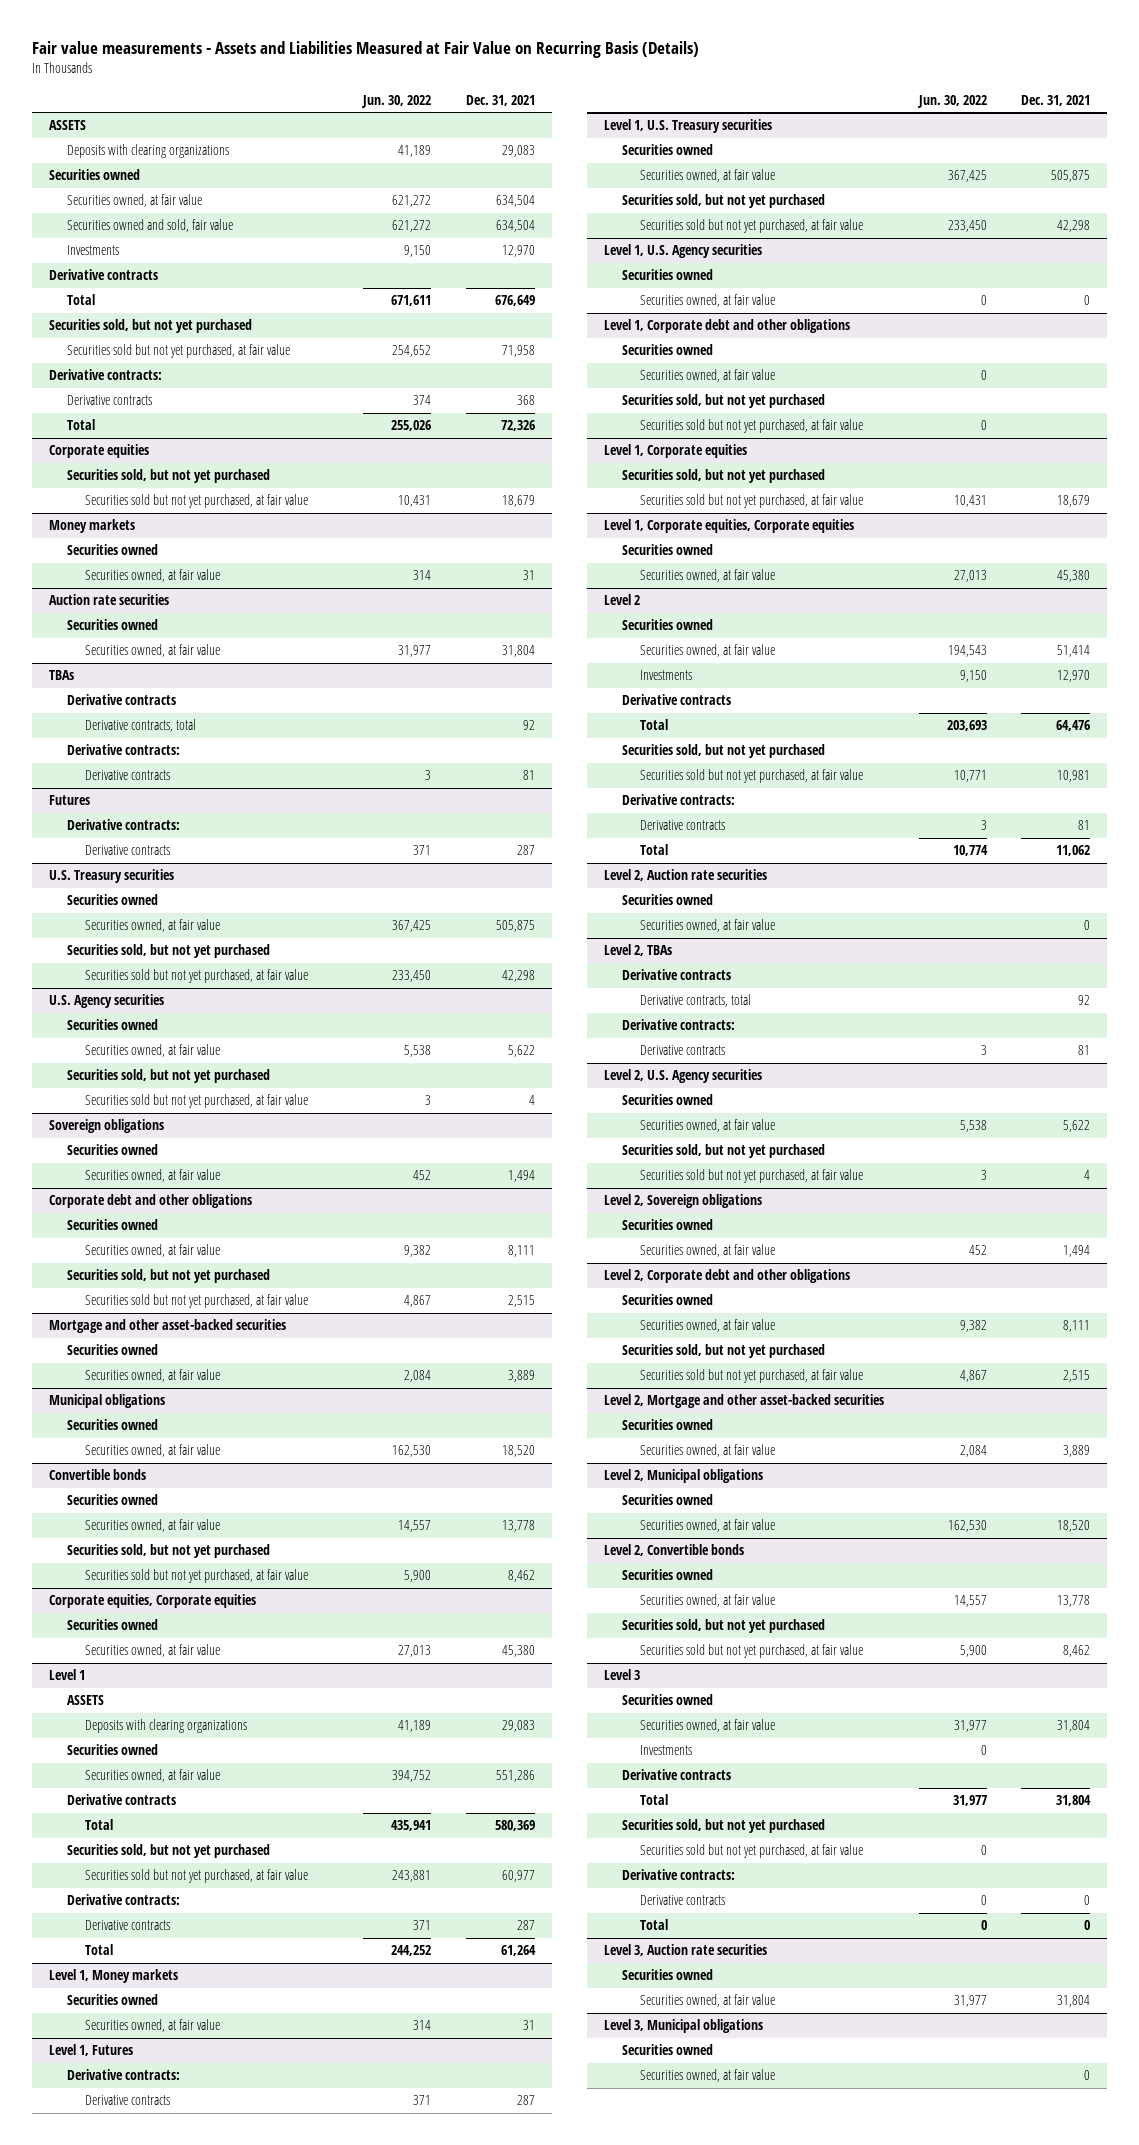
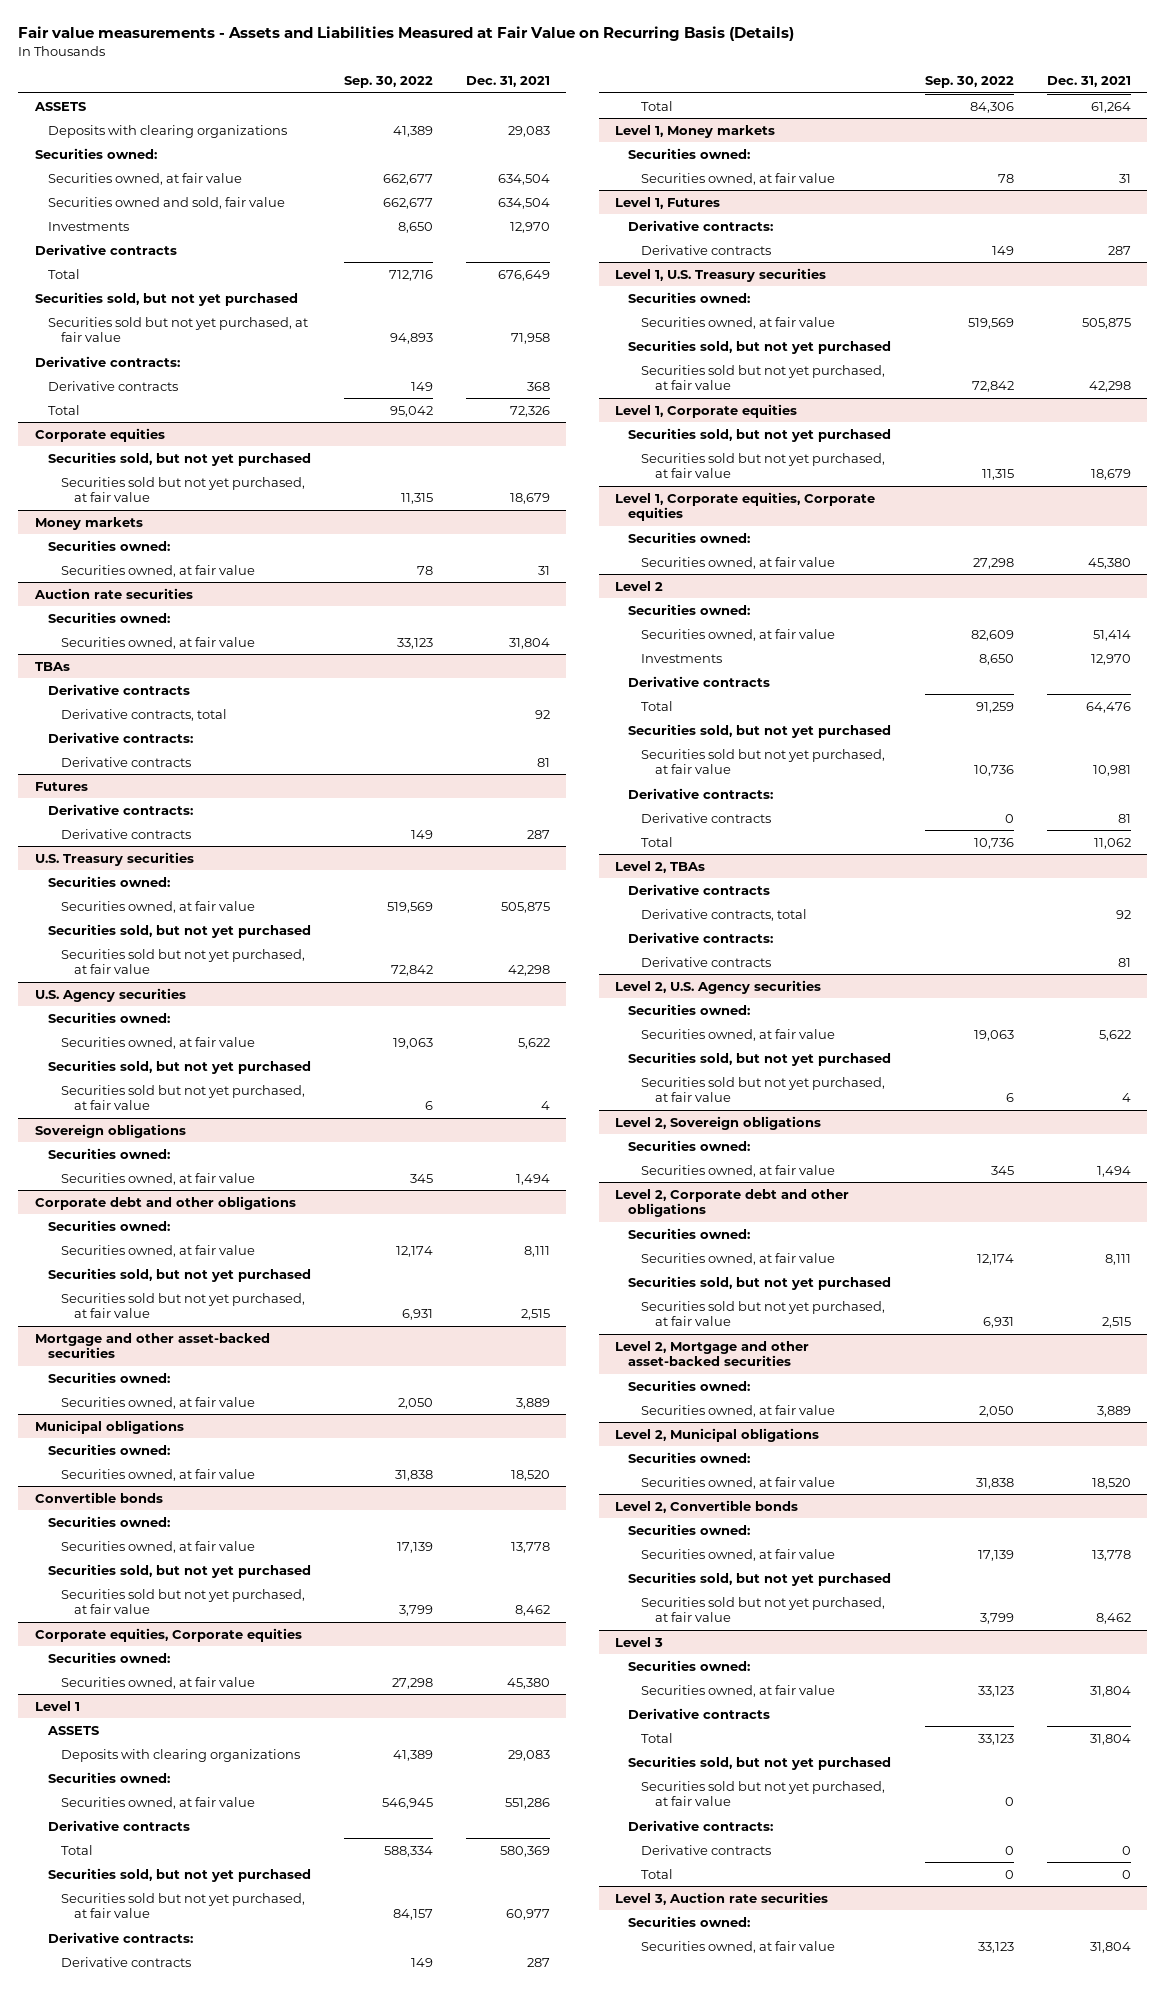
- | Jun. 30, 2022 | Dec. 31, 2021
+ | Sep. 30, 2022 | Dec. 31, 2021
- Securities owned
+ Securities owned:
@ Money markets
- Securities owned
+ Securities owned:
@ Auction rate securities
- Securities owned
+ Securities owned:
@ U.S. Treasury securities
- Securities owned
+ Securities owned:
@ U.S. Agency securities
- Securities owned
+ Securities owned:
@ Sovereign obligations
- Securities owned
+ Securities owned:
@ Corporate debt and other obligations
- Securities owned
+ Securities owned:
@ Mortgage and other asset-backed securities
- Securities owned
+ Securities owned:
@ Municipal obligations
- Securities owned
+ Securities owned:
@ Convertible bonds
- Securities owned
+ Securities owned:
@ Corporate equities, Corporate equities
- Securities owned
+ Securities owned:
@ Level 1
- Securities owned
+ Securities owned:
@ Level 1, Money markets
- Securities owned
+ Securities owned:
@ Level 1, U.S. Treasury securities
- Securities owned
+ Securities owned:
- Level 1, U.S. Agency securities
- Securities owned
- Securities owned, at fair value | 0 | 0
- Level 1, Corporate debt and other obligations
- Securities owned
- Securities owned, at fair value | 0 |
- Securities sold, but not yet purchased
- Securities sold but not yet purchased, at fair value | 0 |
@ Level 1, Corporate equities, Corporate equities
- Securities owned
+ Securities owned:
@ Level 2
- Securities owned
+ Securities owned:
- Level 2, Auction rate securities
- Securities owned
- Securities owned, at fair value | | 0
@ Level 2, U.S. Agency securities
- Securities owned
+ Securities owned:
@ Level 2, Sovereign obligations
- Securities owned
+ Securities owned:
@ Level 2, Corporate debt and other obligations
- Securities owned
+ Securities owned:
@ Level 2, Mortgage and other asset-backed securities
- Securities owned
+ Securities owned:
@ Level 2, Municipal obligations
- Securities owned
+ Securities owned:
@ Level 2, Convertible bonds
- Securities owned
+ Securities owned:
@ Level 3
- Securities owned
+ Securities owned:
- Investments | 0 |
@ Level 3, Auction rate securities
- Securities owned
+ Securities owned:
- Level 3, Municipal obligations
- Securities owned
- Securities owned, at fair value | | 0

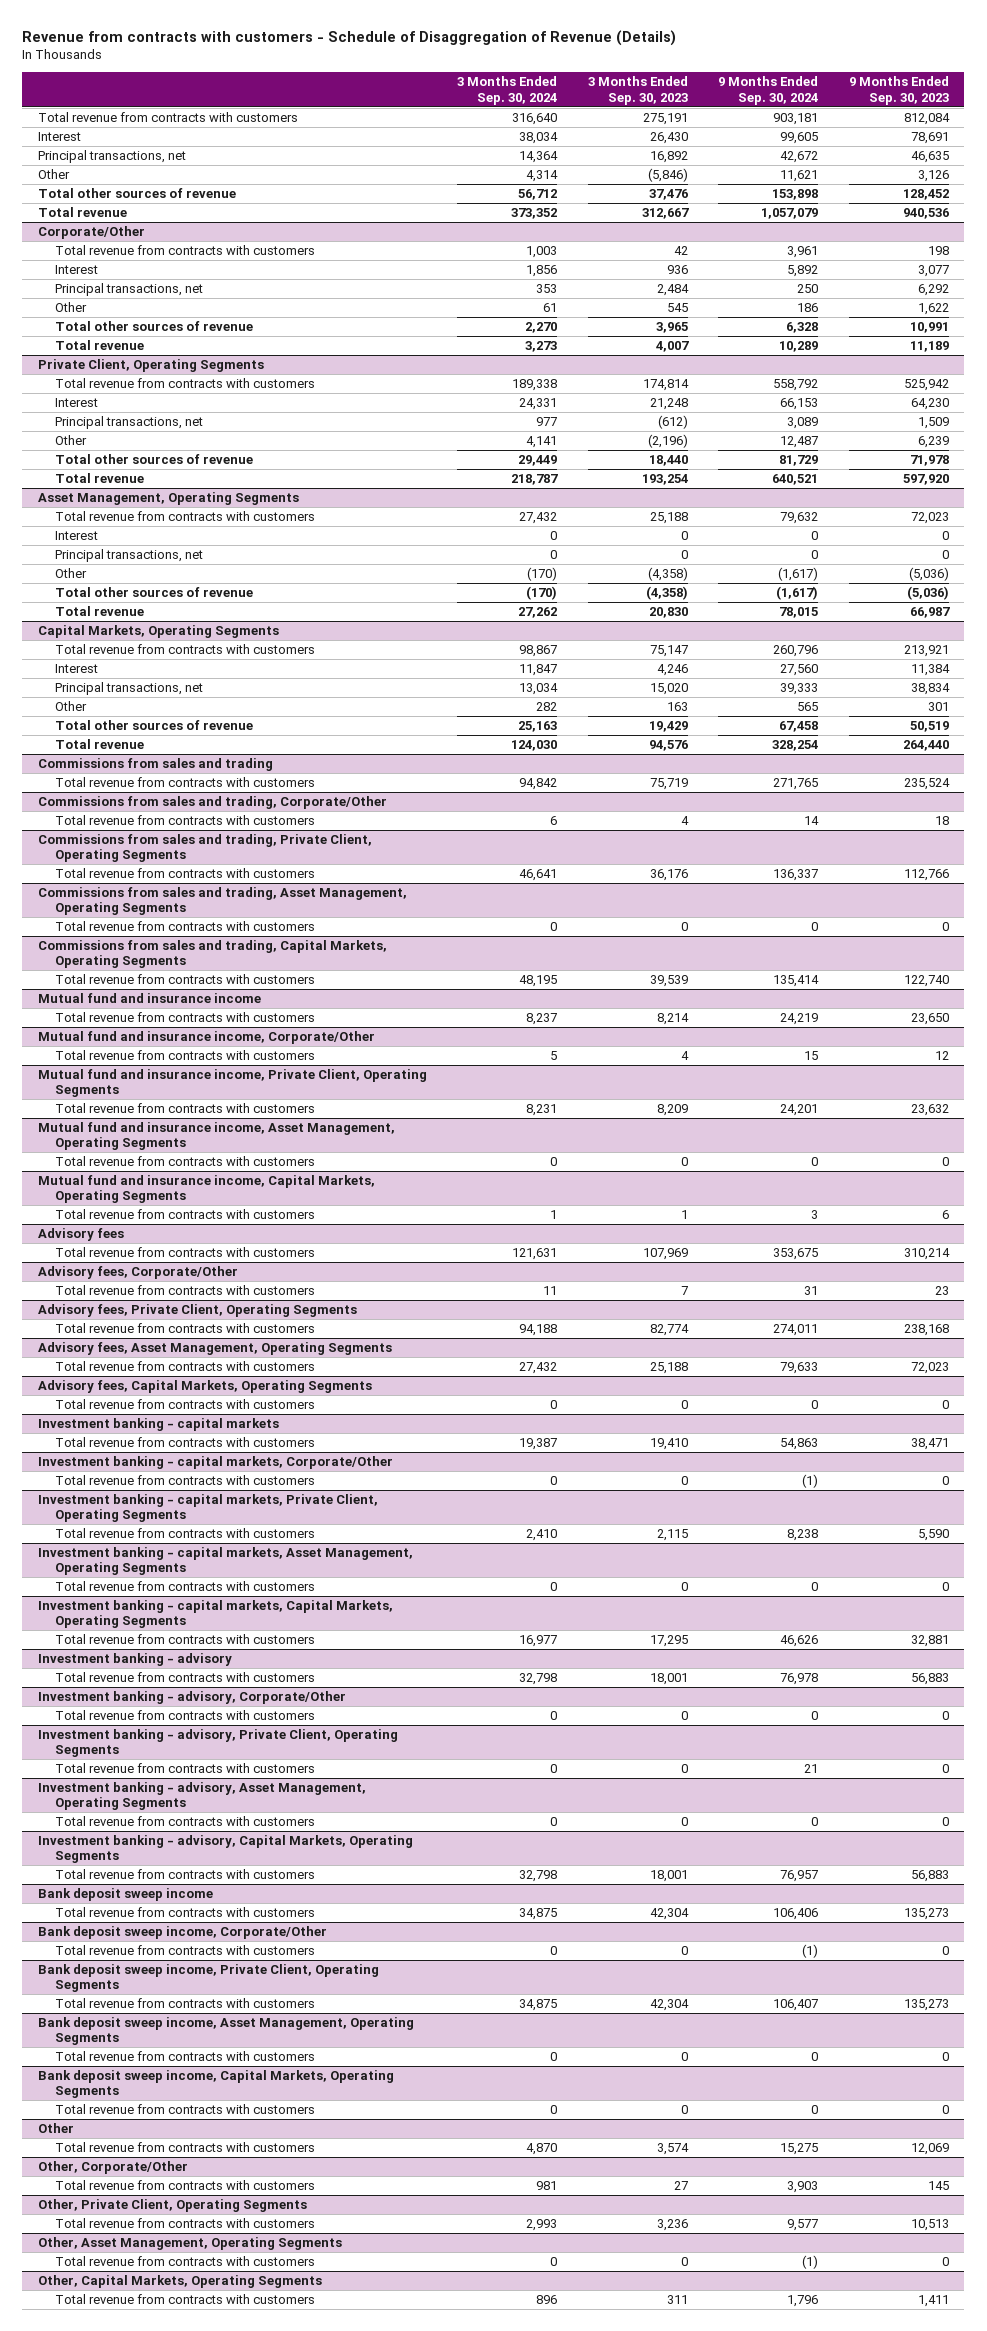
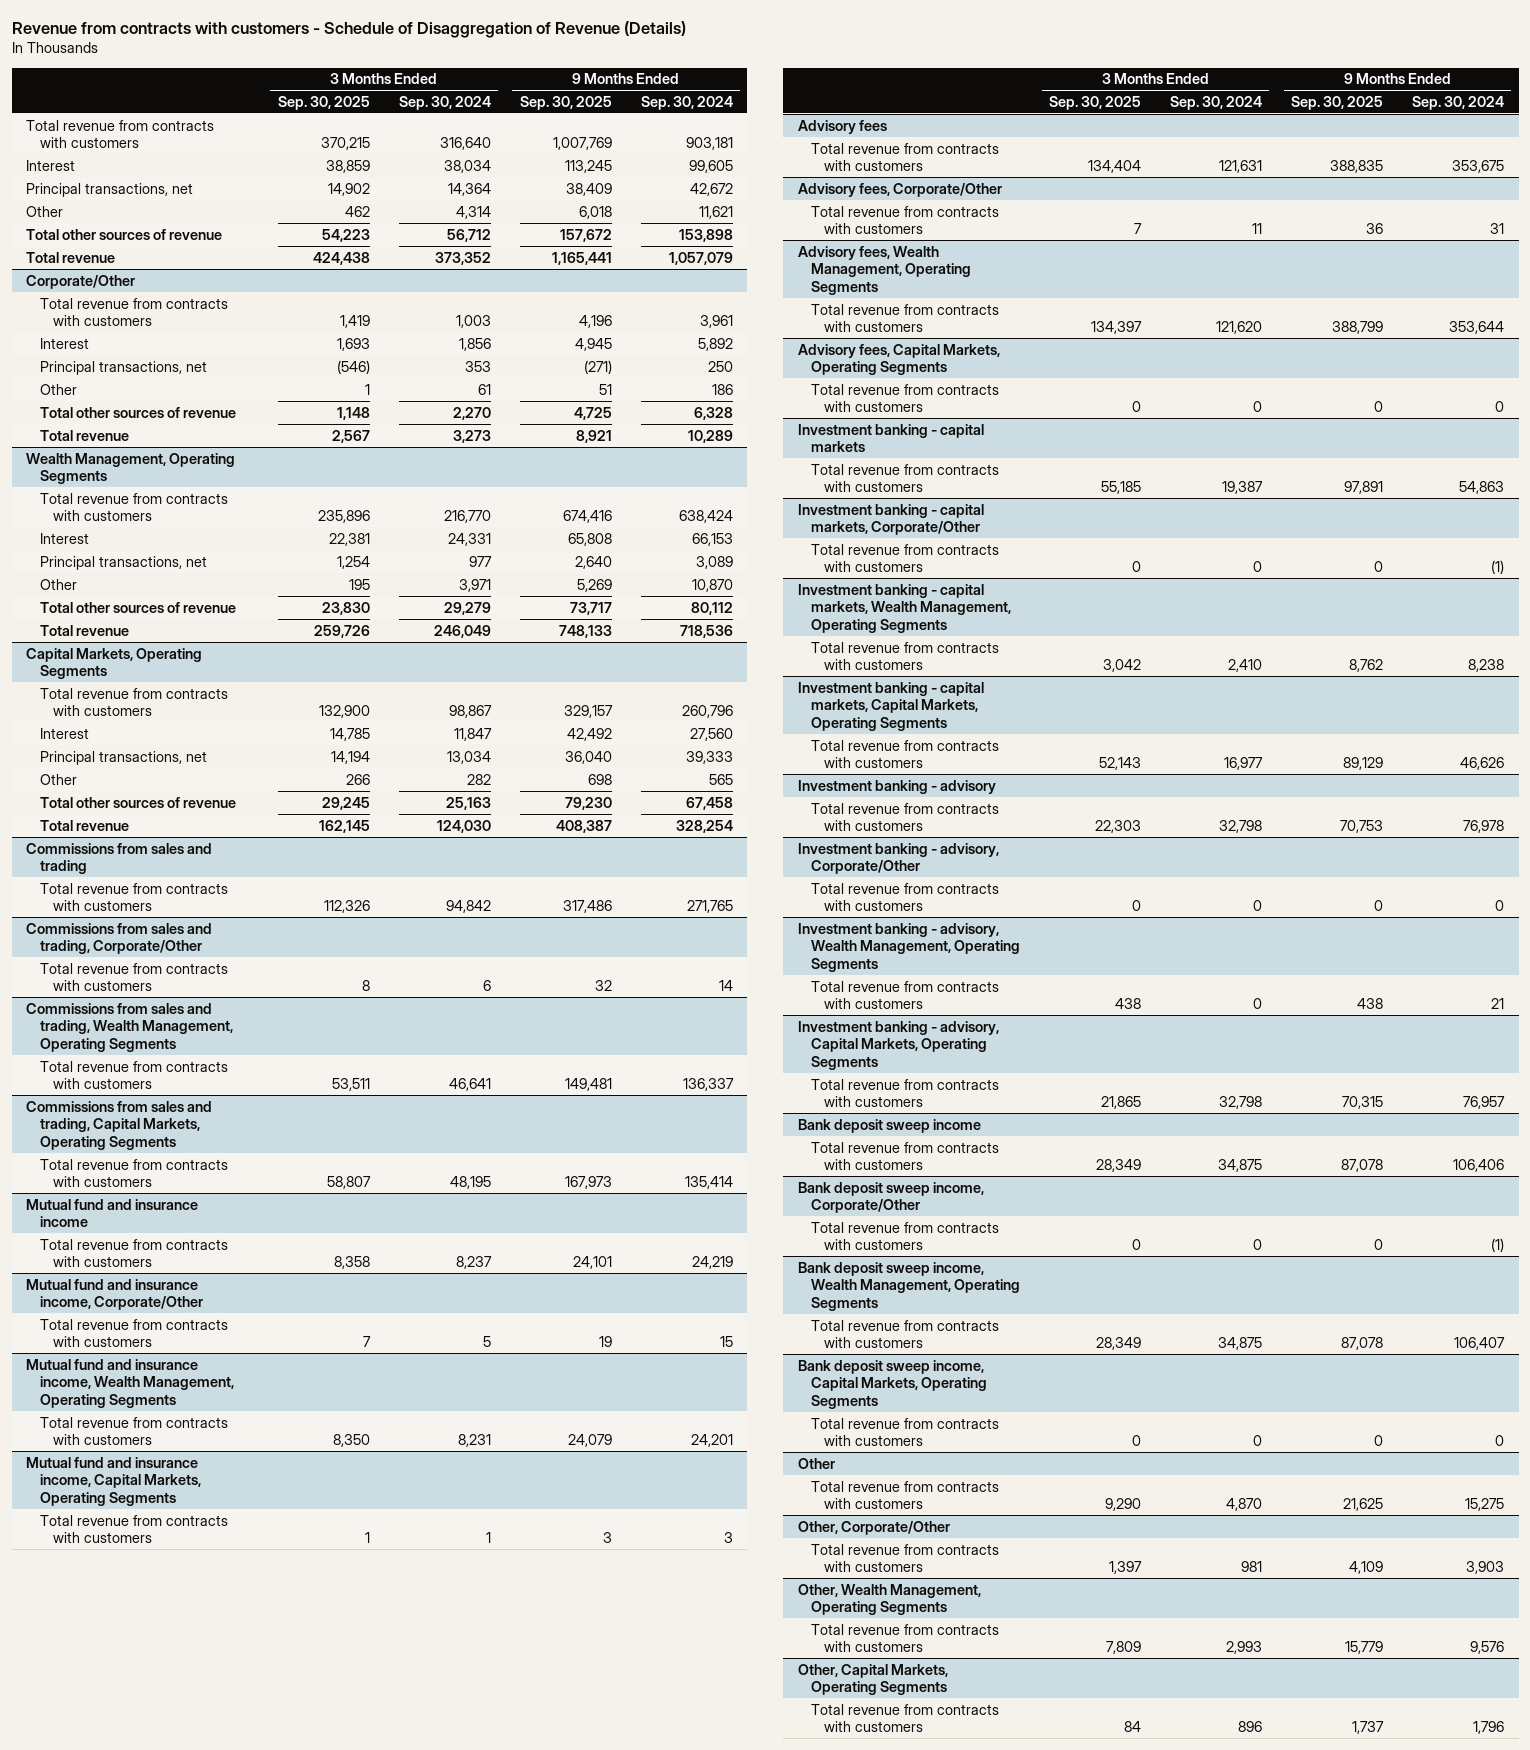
- | 3 Months Ended Sep. 30, 2024 | 3 Months Ended Sep. 30, 2023 | 9 Months Ended Sep. 30, 2024 | 9 Months Ended Sep. 30, 2023
+ | 3 Months Ended Sep. 30, 2025 | 3 Months Ended Sep. 30, 2024 | 9 Months Ended Sep. 30, 2025 | 9 Months Ended Sep. 30, 2024
- Private Client, Operating Segments
- Total revenue from contracts with customers | 189,338 | 174,814 | 558,792 | 525,942
+ Wealth Management, Operating Segments
+ Total revenue from contracts with customers | 235,896 | 216,770 | 674,416 | 638,424
- Other | 4,141 | (2,196) | 12,487 | 6,239
- Total other sources of revenue | 29,449 | 18,440 | 81,729 | 71,978
- Total revenue | 218,787 | 193,254 | 640,521 | 597,920
- Asset Management, Operating Segments
- Total revenue from contracts with customers | 27,432 | 25,188 | 79,632 | 72,023
- Interest | 0 | 0 | 0 | 0
- Principal transactions, net | 0 | 0 | 0 | 0
- Other | (170) | (4,358) | (1,617) | (5,036)
- Total other sources of revenue | (170) | (4,358) | (1,617) | (5,036)
- Total revenue | 27,262 | 20,830 | 78,015 | 66,987
+ Other | 195 | 3,971 | 5,269 | 10,870
+ Total other sources of revenue | 23,830 | 29,279 | 73,717 | 80,112
+ Total revenue | 259,726 | 246,049 | 748,133 | 718,536
- Commissions from sales and trading, Private Client, Operating Segments
+ Commissions from sales and trading, Wealth Management, Operating Segments
- Commissions from sales and trading, Asset Management, Operating Segments
- Total revenue from contracts with customers | 0 | 0 | 0 | 0
- Mutual fund and insurance income, Private Client, Operating Segments
+ Mutual fund and insurance income, Wealth Management, Operating Segments
- Mutual fund and insurance income, Asset Management, Operating Segments
- Total revenue from contracts with customers | 0 | 0 | 0 | 0
- Advisory fees, Private Client, Operating Segments
- Total revenue from contracts with customers | 94,188 | 82,774 | 274,011 | 238,168
- Advisory fees, Asset Management, Operating Segments
- Total revenue from contracts with customers | 27,432 | 25,188 | 79,633 | 72,023
+ Advisory fees, Wealth Management, Operating Segments
+ Total revenue from contracts with customers | 134,397 | 121,620 | 388,799 | 353,644
- Investment banking - capital markets, Private Client, Operating Segments
+ Investment banking - capital markets, Wealth Management, Operating Segments
- Investment banking - capital markets, Asset Management, Operating Segments
- Total revenue from contracts with customers | 0 | 0 | 0 | 0
- Investment banking - advisory, Private Client, Operating Segments
+ Investment banking - advisory, Wealth Management, Operating Segments
- Investment banking - advisory, Asset Management, Operating Segments
- Total revenue from contracts with customers | 0 | 0 | 0 | 0
- Bank deposit sweep income, Private Client, Operating Segments
+ Bank deposit sweep income, Wealth Management, Operating Segments
- Bank deposit sweep income, Asset Management, Operating Segments
- Total revenue from contracts with customers | 0 | 0 | 0 | 0
- Other, Private Client, Operating Segments
- Total revenue from contracts with customers | 2,993 | 3,236 | 9,577 | 10,513
- Other, Asset Management, Operating Segments
- Total revenue from contracts with customers | 0 | 0 | (1) | 0
+ Other, Wealth Management, Operating Segments
+ Total revenue from contracts with customers | 7,809 | 2,993 | 15,779 | 9,576

